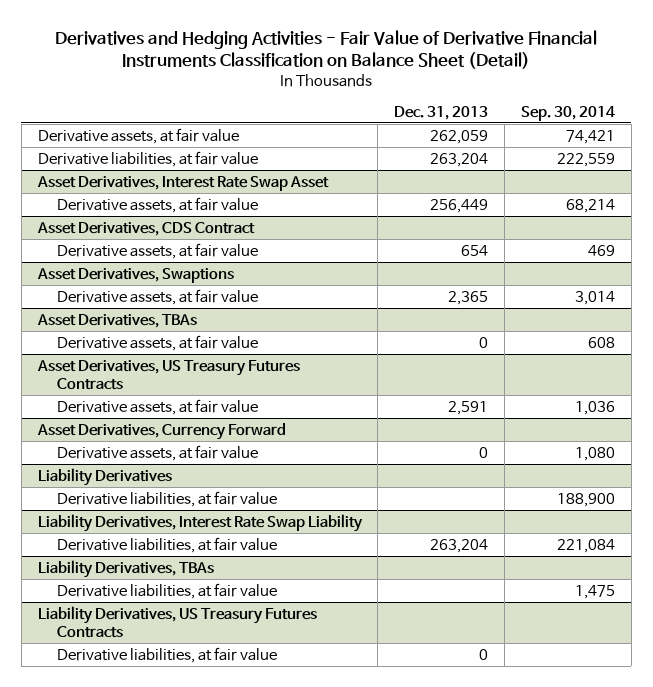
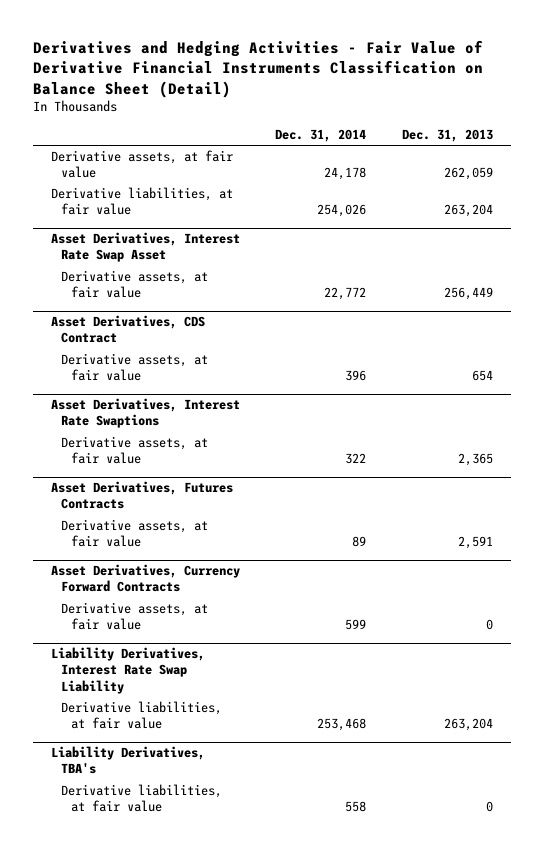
- | Dec. 31, 2013 | Sep. 30, 2014
+ | Dec. 31, 2014 | Dec. 31, 2013
- Asset Derivatives, Swaptions
+ Asset Derivatives, Interest Rate Swaptions
- Asset Derivatives, TBAs
- Derivative assets, at fair value | 0 | 608
- Asset Derivatives, US Treasury Futures Contracts
+ Asset Derivatives, Futures Contracts
- Asset Derivatives, Currency Forward
+ Asset Derivatives, Currency Forward Contracts
- Liability Derivatives
- Derivative liabilities, at fair value | | 188,900
- Liability Derivatives, TBAs
- Derivative liabilities, at fair value | | 1,475
- Liability Derivatives, US Treasury Futures Contracts
+ Liability Derivatives, TBA's

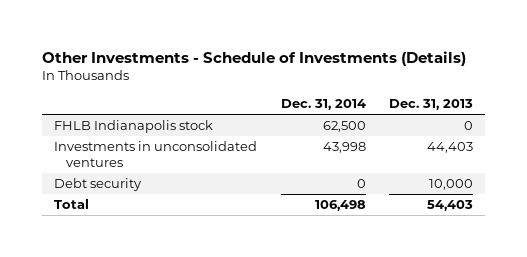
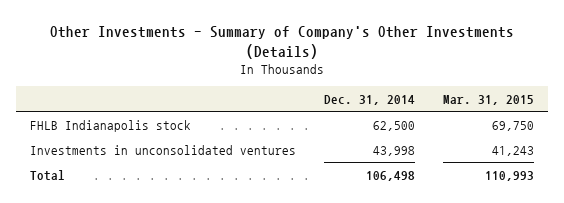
- Other Investments - Schedule of Investments (Details)
+ Other Investments - Summary of Company's Other Investments (Details)
- | Dec. 31, 2014 | Dec. 31, 2013
+ | Dec. 31, 2014 | Mar. 31, 2015
- Debt security | 0 | 10,000

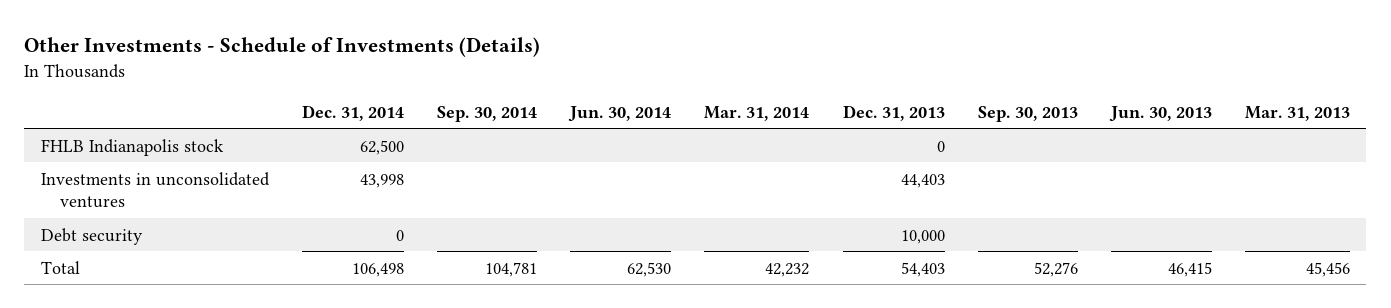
- Other Investments - Summary of Company's Other Investments (Details)
+ Other Investments - Schedule of Investments (Details)
- | Dec. 31, 2014 | Mar. 31, 2015
+ | Dec. 31, 2014 | Sep. 30, 2014 | Jun. 30, 2014 | Mar. 31, 2014 | Dec. 31, 2013 | Sep. 30, 2013 | Jun. 30, 2013 | Mar. 31, 2013
+ Debt security | 0 | | | | 10,000 | | |

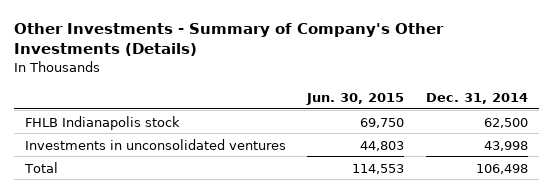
- Other Investments - Schedule of Investments (Details)
+ Other Investments - Summary of Company's Other Investments (Details)
- | Dec. 31, 2014 | Sep. 30, 2014 | Jun. 30, 2014 | Mar. 31, 2014 | Dec. 31, 2013 | Sep. 30, 2013 | Jun. 30, 2013 | Mar. 31, 2013
+ | Jun. 30, 2015 | Dec. 31, 2014
- Debt security | 0 | | | | 10,000 | | |

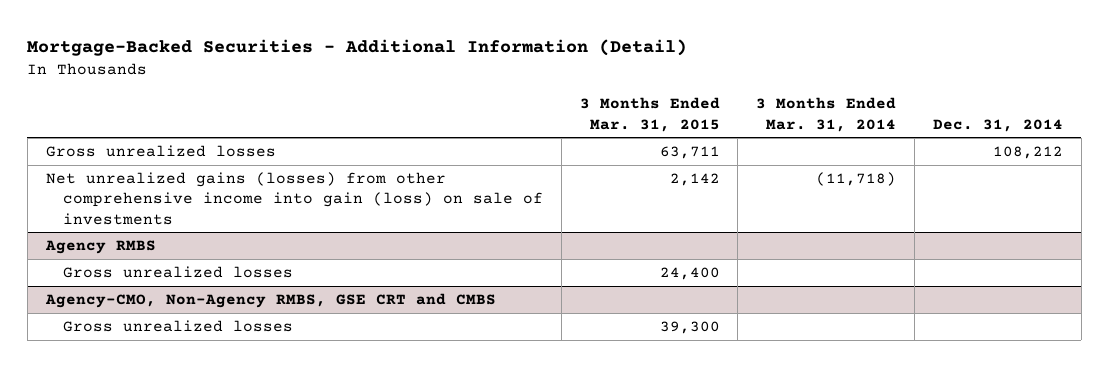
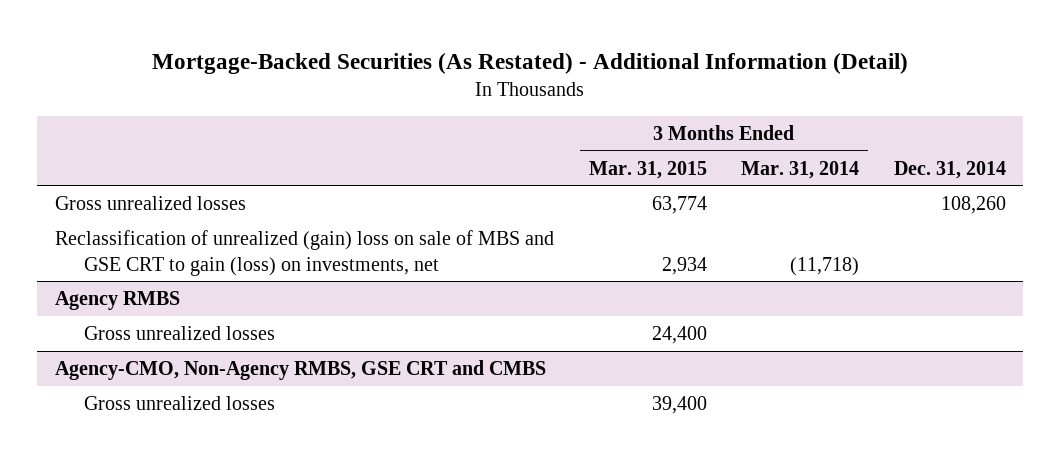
- Mortgage-Backed Securities - Additional Information (Detail)
+ Mortgage-Backed Securities (As Restated) - Additional Information (Detail)
- Gross unrealized losses | 63,711 | | 108,212
- Net unrealized gains (losses) from other comprehensive income into gain (loss) on sale of investments | 2,142 | (11,718) |
+ Gross unrealized losses | 63,774 | | 108,260
+ Reclassification of unrealized (gain) loss on sale of MBS and GSE CRT to gain (loss) on investments, net | 2,934 | (11,718) |
@ Agency-CMO, Non-Agency RMBS, GSE CRT and CMBS
- Gross unrealized losses | 39,300 | |
+ Gross unrealized losses | 39,400 | |

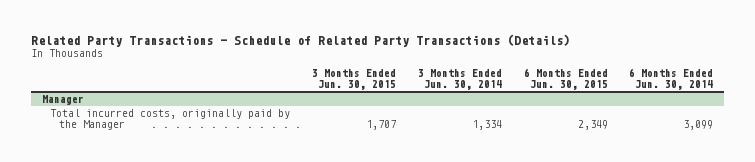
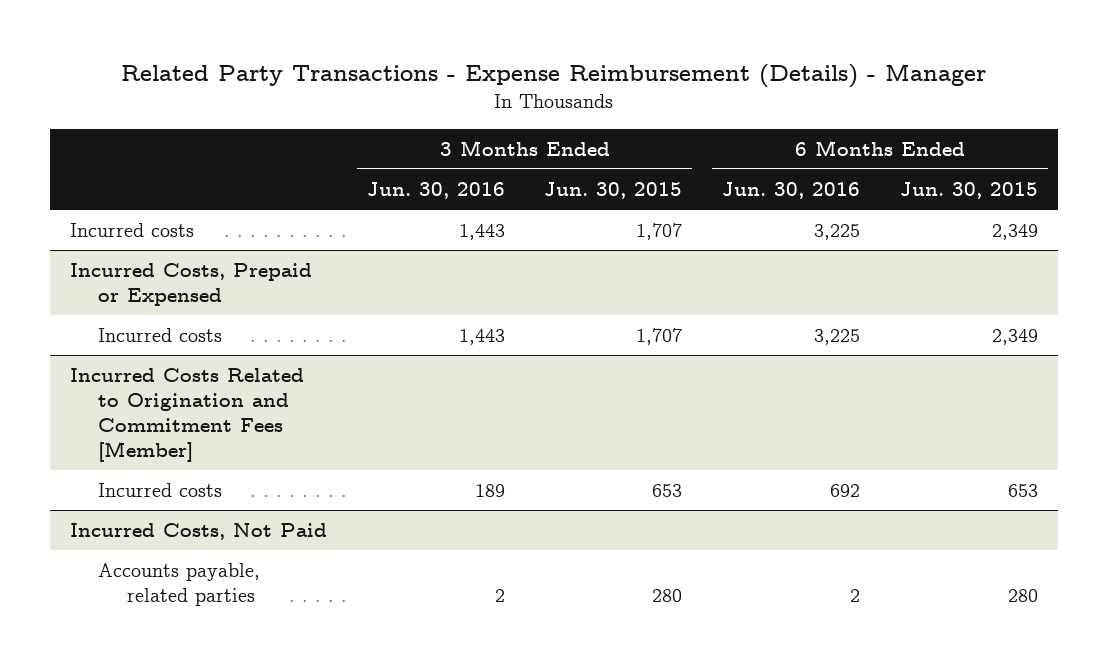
- Related Party Transactions - Schedule of Related Party Transactions (Details)
+ Related Party Transactions - Expense Reimbursement (Details) - Manager
- | 3 Months Ended Jun. 30, 2015 | 3 Months Ended Jun. 30, 2014 | 6 Months Ended Jun. 30, 2015 | 6 Months Ended Jun. 30, 2014
+ | 3 Months Ended Jun. 30, 2016 | 3 Months Ended Jun. 30, 2015 | 6 Months Ended Jun. 30, 2016 | 6 Months Ended Jun. 30, 2015
- Manager
- Total incurred costs, originally paid by the Manager | 1,707 | 1,334 | 2,349 | 3,099
+ Incurred costs | 1,443 | 1,707 | 3,225 | 2,349
+ Incurred Costs, Prepaid or Expensed
+ Incurred costs | 1,443 | 1,707 | 3,225 | 2,349
+ Incurred Costs Related to Origination and Commitment Fees [Member]
+ Incurred costs | 189 | 653 | 692 | 653
+ Incurred Costs, Not Paid
+ Accounts payable, related parties | 2 | 280 | 2 | 280

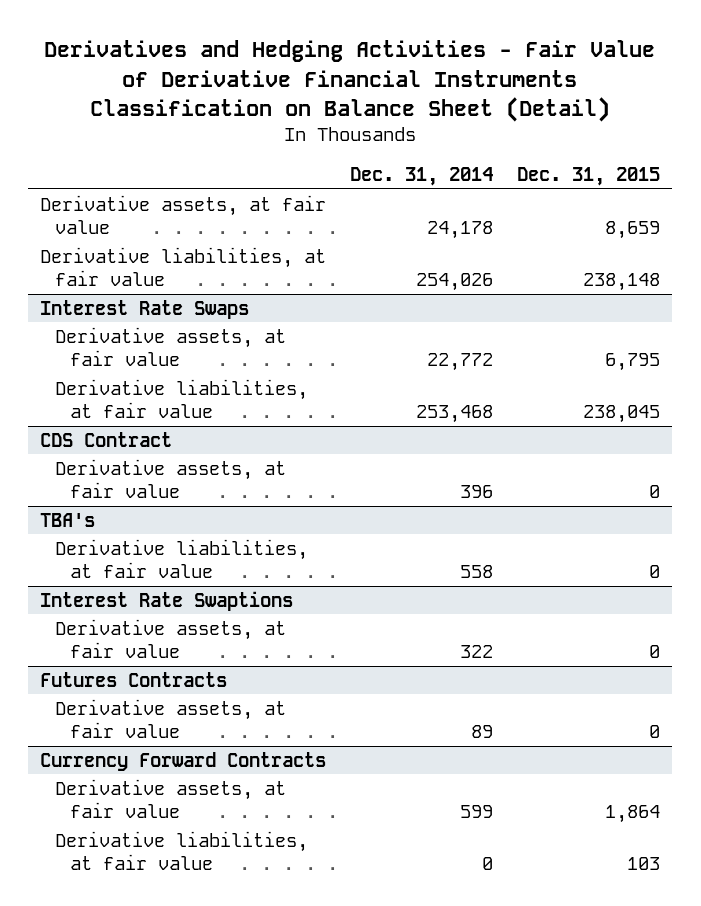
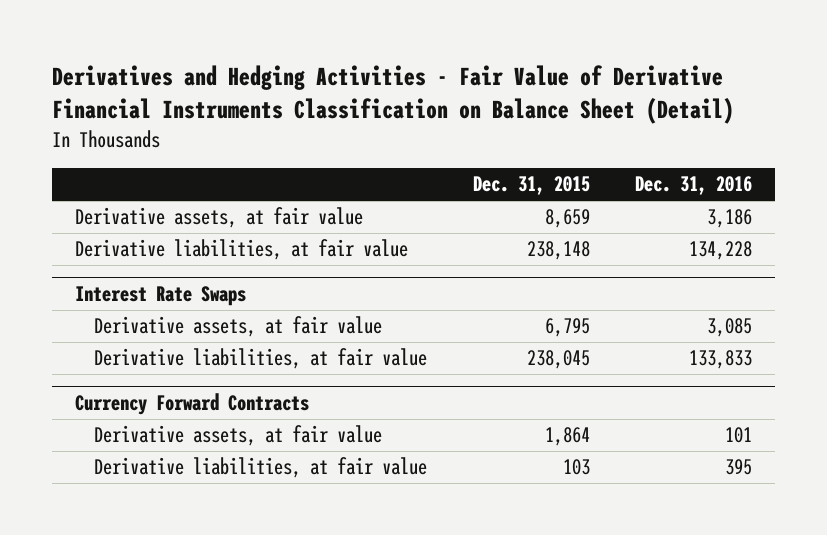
- | Dec. 31, 2014 | Dec. 31, 2015
+ | Dec. 31, 2015 | Dec. 31, 2016
- CDS Contract
- Derivative assets, at fair value | 396 | 0
- TBA's
- Derivative liabilities, at fair value | 558 | 0
- Interest Rate Swaptions
- Derivative assets, at fair value | 322 | 0
- Futures Contracts
- Derivative assets, at fair value | 89 | 0

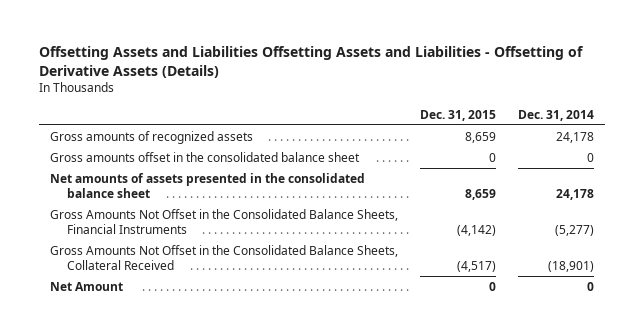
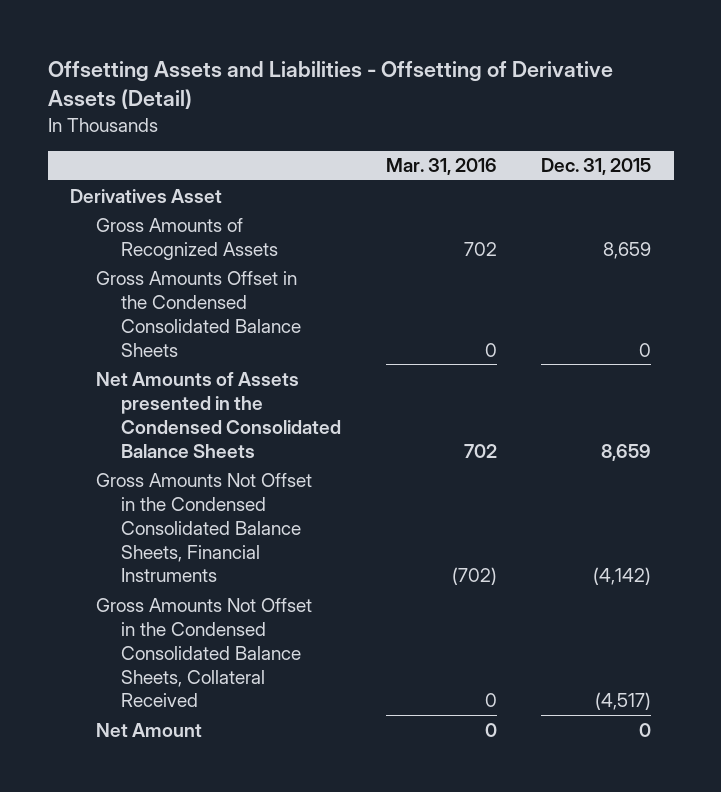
- Offsetting Assets and Liabilities Offsetting Assets and Liabilities - Offsetting of Derivative Assets (Details)
+ Offsetting Assets and Liabilities - Offsetting of Derivative Assets (Detail)
- | Dec. 31, 2015 | Dec. 31, 2014
+ | Mar. 31, 2016 | Dec. 31, 2015
- Gross amounts of recognized assets | 8,659 | 24,178
- Gross amounts offset in the consolidated balance sheet | 0 | 0
- Net amounts of assets presented in the consolidated balance sheet | 8,659 | 24,178
- Gross Amounts Not Offset in the Consolidated Balance Sheets, Financial Instruments | (4,142) | (5,277)
- Gross Amounts Not Offset in the Consolidated Balance Sheets, Collateral Received | (4,517) | (18,901)
+ Derivatives Asset
+ Gross Amounts of Recognized Assets | 702 | 8,659
+ Gross Amounts Offset in the Condensed Consolidated Balance Sheets | 0 | 0
+ Net Amounts of Assets presented in the Condensed Consolidated Balance Sheets | 702 | 8,659
+ Gross Amounts Not Offset in the Condensed Consolidated Balance Sheets, Financial Instruments | (702) | (4,142)
+ Gross Amounts Not Offset in the Condensed Consolidated Balance Sheets, Collateral Received | 0 | (4,517)

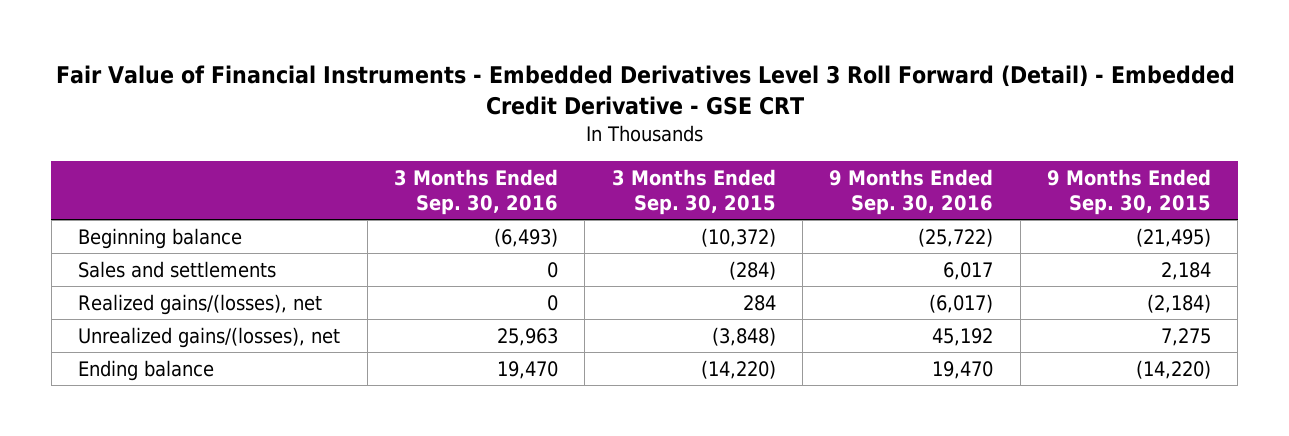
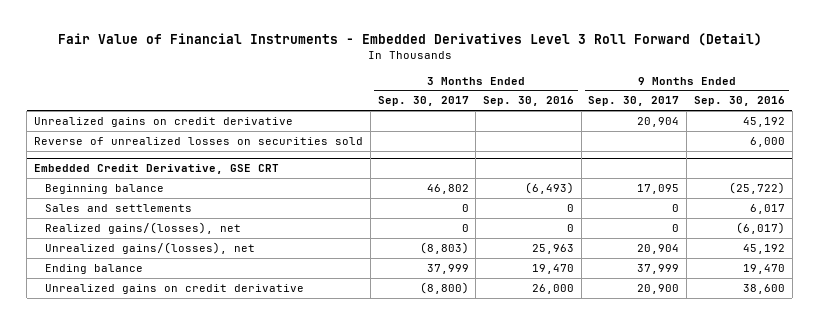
- Fair Value of Financial Instruments - Embedded Derivatives Level 3 Roll Forward (Detail) - Embedded Credit Derivative - GSE CRT
+ Fair Value of Financial Instruments - Embedded Derivatives Level 3 Roll Forward (Detail)
- | 3 Months Ended Sep. 30, 2016 | 3 Months Ended Sep. 30, 2015 | 9 Months Ended Sep. 30, 2016 | 9 Months Ended Sep. 30, 2015
+ | 3 Months Ended Sep. 30, 2017 | 3 Months Ended Sep. 30, 2016 | 9 Months Ended Sep. 30, 2017 | 9 Months Ended Sep. 30, 2016
+ Unrealized gains on credit derivative | | | 20,904 | 45,192
+ Reverse of unrealized losses on securities sold | | | | 6,000
+ Embedded Credit Derivative, GSE CRT
+ Unrealized gains on credit derivative | (8,800) | 26,000 | 20,900 | 38,600

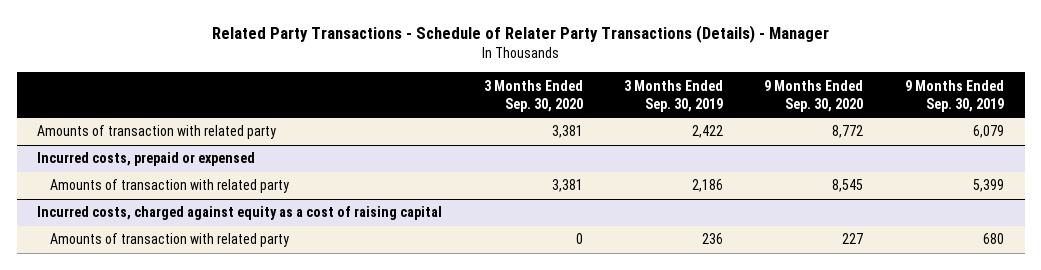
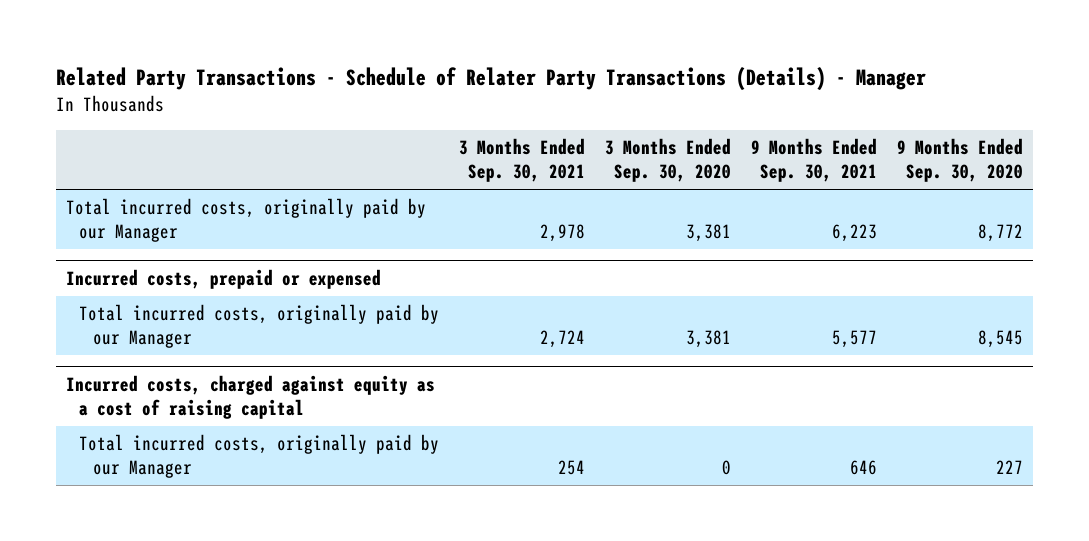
- | 3 Months Ended Sep. 30, 2020 | 3 Months Ended Sep. 30, 2019 | 9 Months Ended Sep. 30, 2020 | 9 Months Ended Sep. 30, 2019
+ | 3 Months Ended Sep. 30, 2021 | 3 Months Ended Sep. 30, 2020 | 9 Months Ended Sep. 30, 2021 | 9 Months Ended Sep. 30, 2020
- Amounts of transaction with related party | 3,381 | 2,422 | 8,772 | 6,079
+ Total incurred costs, originally paid by our Manager | 2,978 | 3,381 | 6,223 | 8,772
@ Incurred costs, prepaid or expensed
- Amounts of transaction with related party | 3,381 | 2,186 | 8,545 | 5,399
+ Total incurred costs, originally paid by our Manager | 2,724 | 3,381 | 5,577 | 8,545
@ Incurred costs, charged against equity as a cost of raising capital
- Amounts of transaction with related party | 0 | 236 | 227 | 680
+ Total incurred costs, originally paid by our Manager | 254 | 0 | 646 | 227

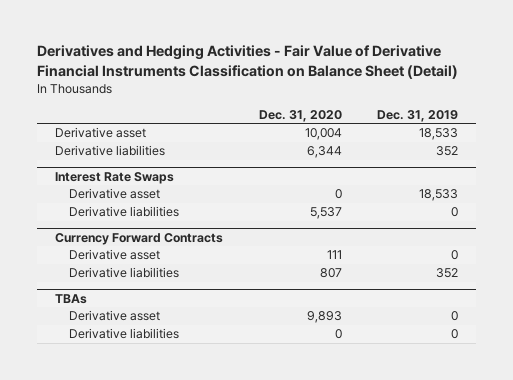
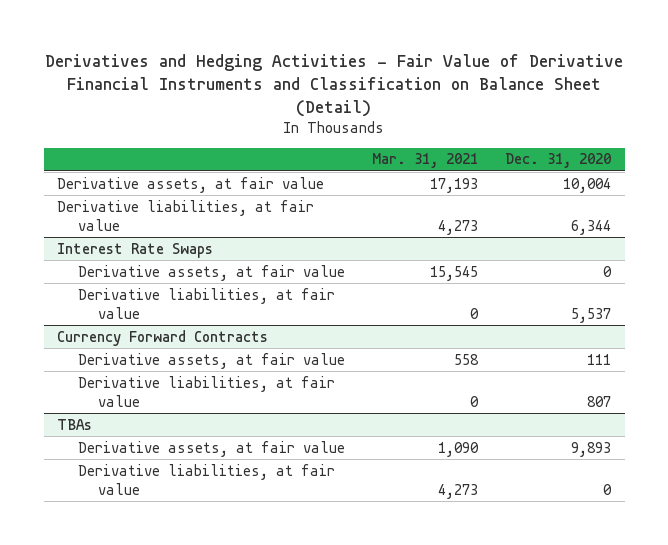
- Derivatives and Hedging Activities - Fair Value of Derivative Financial Instruments Classification on Balance Sheet (Detail)
+ Derivatives and Hedging Activities - Fair Value of Derivative Financial Instruments and Classification on Balance Sheet (Detail)
- | Dec. 31, 2020 | Dec. 31, 2019
+ | Mar. 31, 2021 | Dec. 31, 2020
- Derivative asset | 10,004 | 18,533
- Derivative liabilities | 6,344 | 352
+ Derivative assets, at fair value | 17,193 | 10,004
+ Derivative liabilities, at fair value | 4,273 | 6,344
@ Interest Rate Swaps
- Derivative asset | 0 | 18,533
- Derivative liabilities | 5,537 | 0
+ Derivative assets, at fair value | 15,545 | 0
+ Derivative liabilities, at fair value | 0 | 5,537
@ Currency Forward Contracts
- Derivative asset | 111 | 0
- Derivative liabilities | 807 | 352
+ Derivative assets, at fair value | 558 | 111
+ Derivative liabilities, at fair value | 0 | 807
@ TBAs
- Derivative asset | 9,893 | 0
- Derivative liabilities | 0 | 0
+ Derivative assets, at fair value | 1,090 | 9,893
+ Derivative liabilities, at fair value | 4,273 | 0

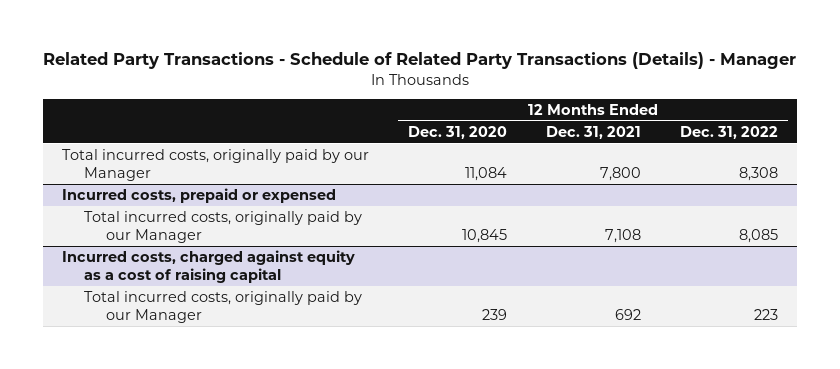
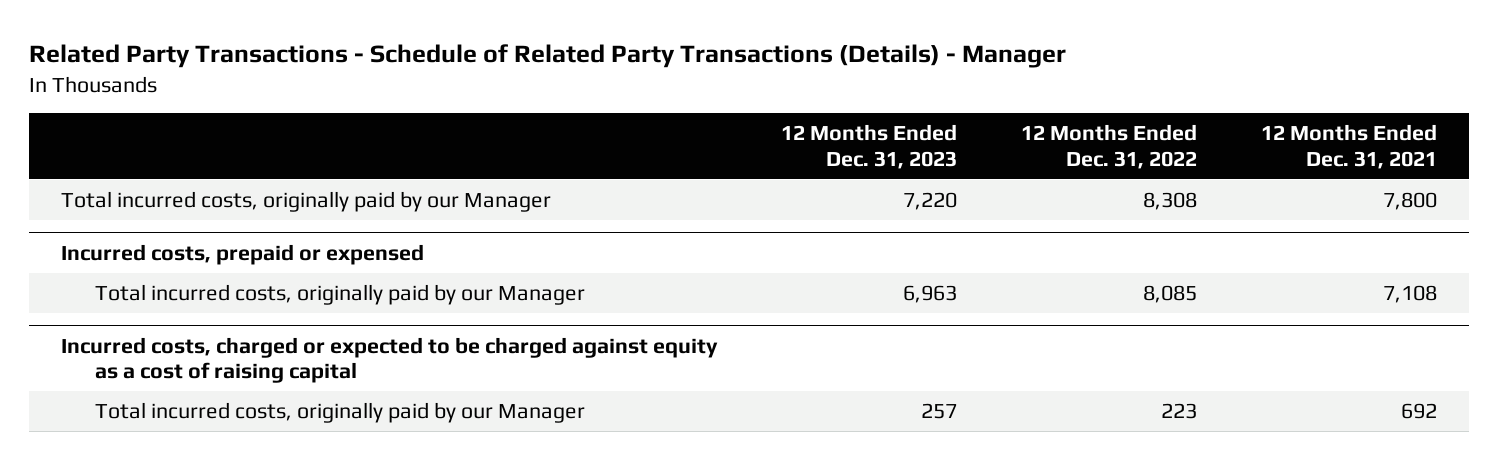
- | 12 Months Ended Dec. 31, 2020 | 12 Months Ended Dec. 31, 2021 | 12 Months Ended Dec. 31, 2022
+ | 12 Months Ended Dec. 31, 2023 | 12 Months Ended Dec. 31, 2022 | 12 Months Ended Dec. 31, 2021
- Incurred costs, charged against equity as a cost of raising capital
+ Incurred costs, charged or expected to be charged against equity as a cost of raising capital

